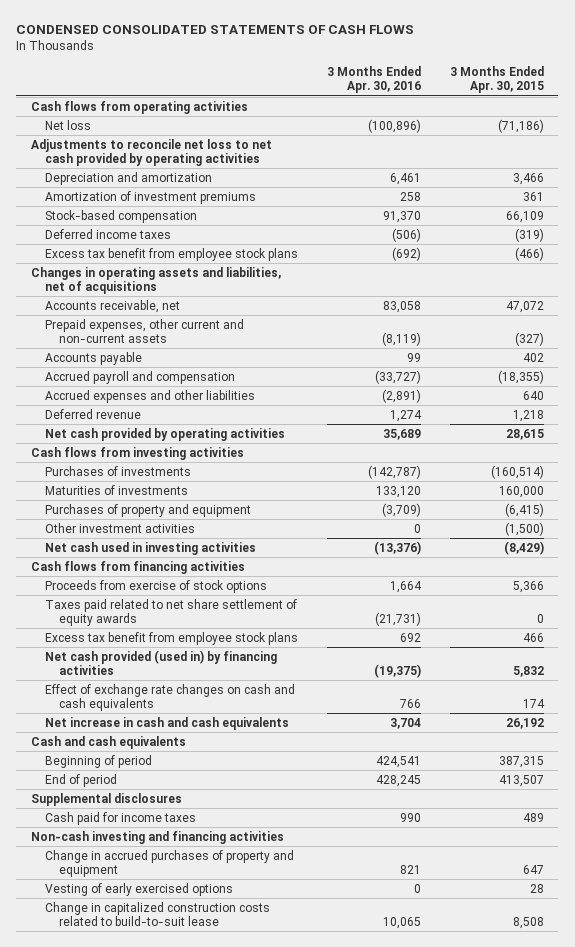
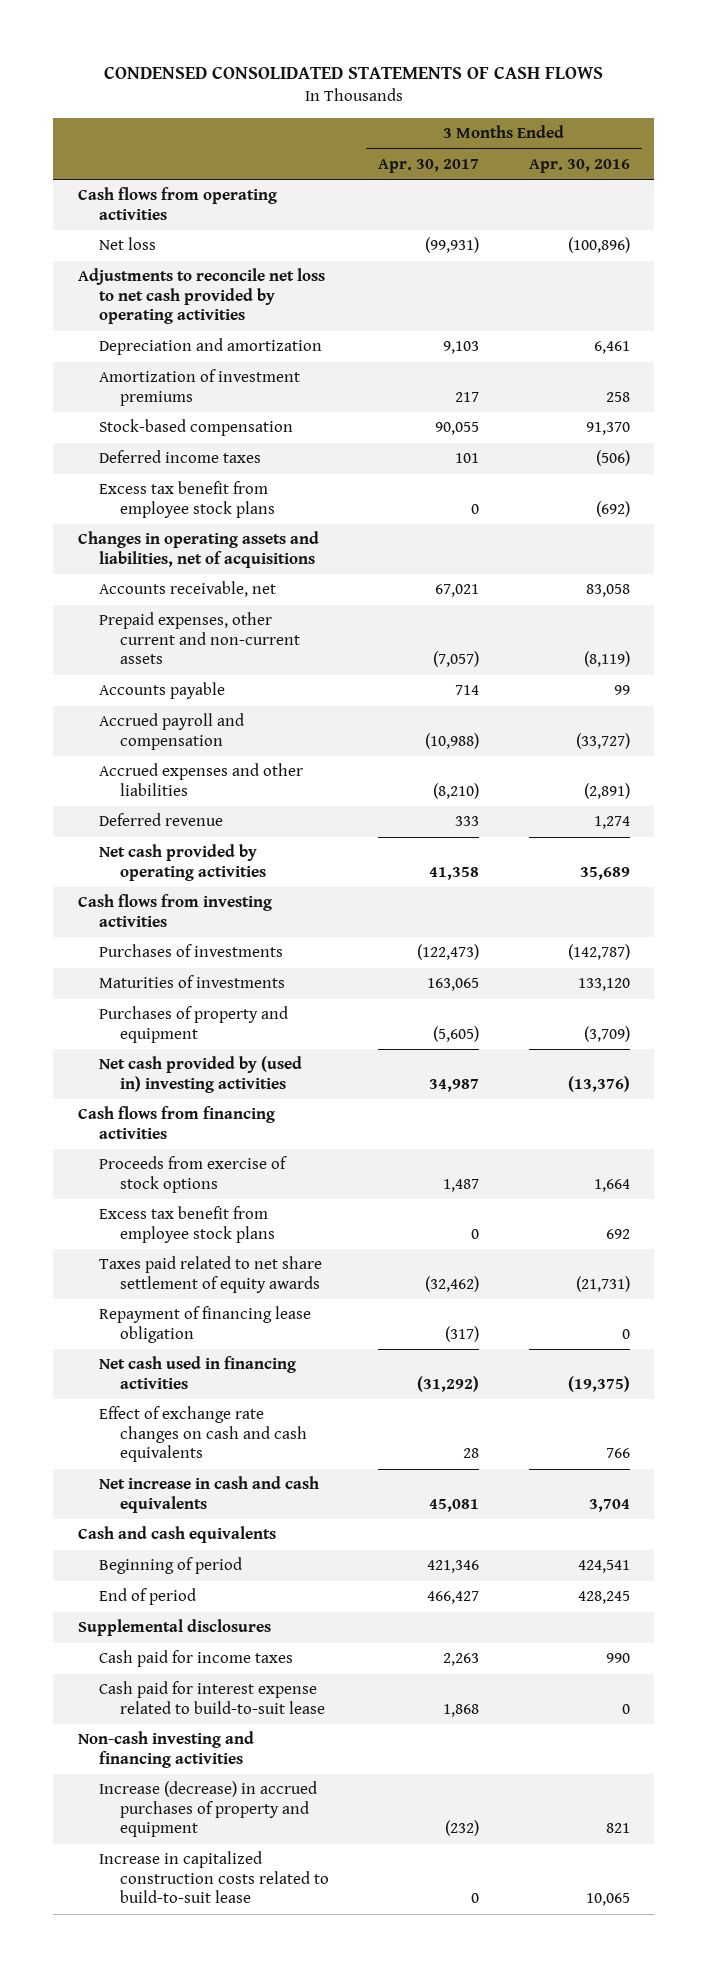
- | 3 Months Ended Apr. 30, 2016 | 3 Months Ended Apr. 30, 2015
+ | 3 Months Ended Apr. 30, 2017 | 3 Months Ended Apr. 30, 2016
- Other investment activities | 0 | (1,500)
- Net cash used in investing activities | (13,376) | (8,429)
+ Net cash provided by (used in) investing activities | 34,987 | (13,376)
- Net cash provided (used in) by financing activities | (19,375) | 5,832
moved down: Taxes paid related to net share settlement of equity awards | (32,462) | (21,731)
+ Repayment of financing lease obligation | (317) | 0
+ Net cash used in financing activities | (31,292) | (19,375)
+ Cash paid for interest expense related to build-to-suit lease | 1,868 | 0
- Change in accrued purchases of property and equipment | 821 | 647
- Vesting of early exercised options | 0 | 28
- Change in capitalized construction costs related to build-to-suit lease | 10,065 | 8,508
+ Increase (decrease) in accrued purchases of property and equipment | (232) | 821
+ Increase in capitalized construction costs related to build-to-suit lease | 0 | 10,065

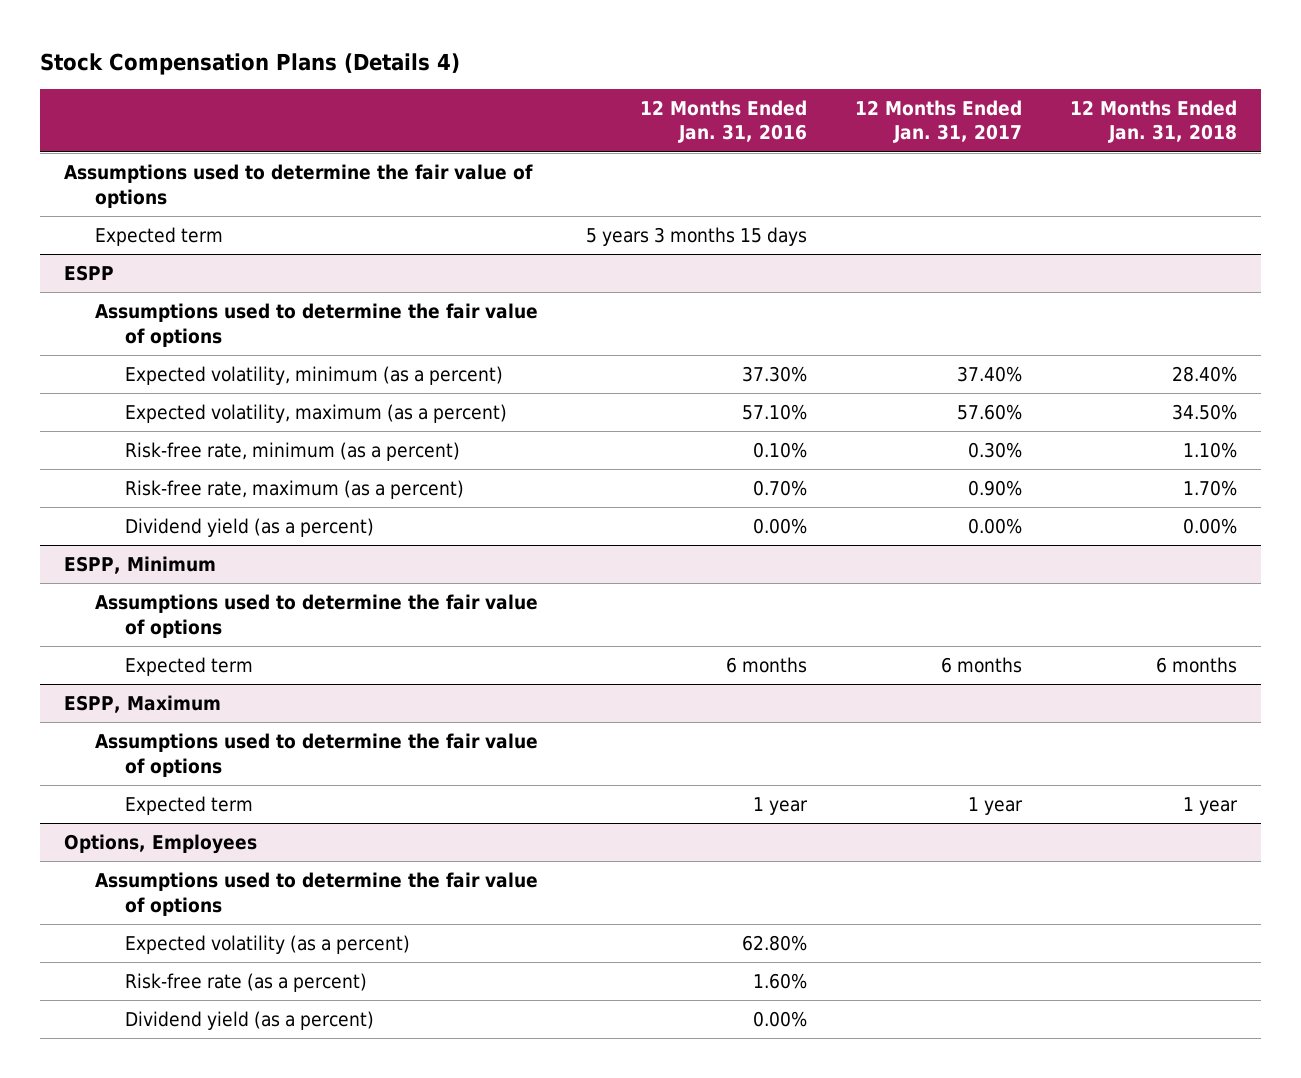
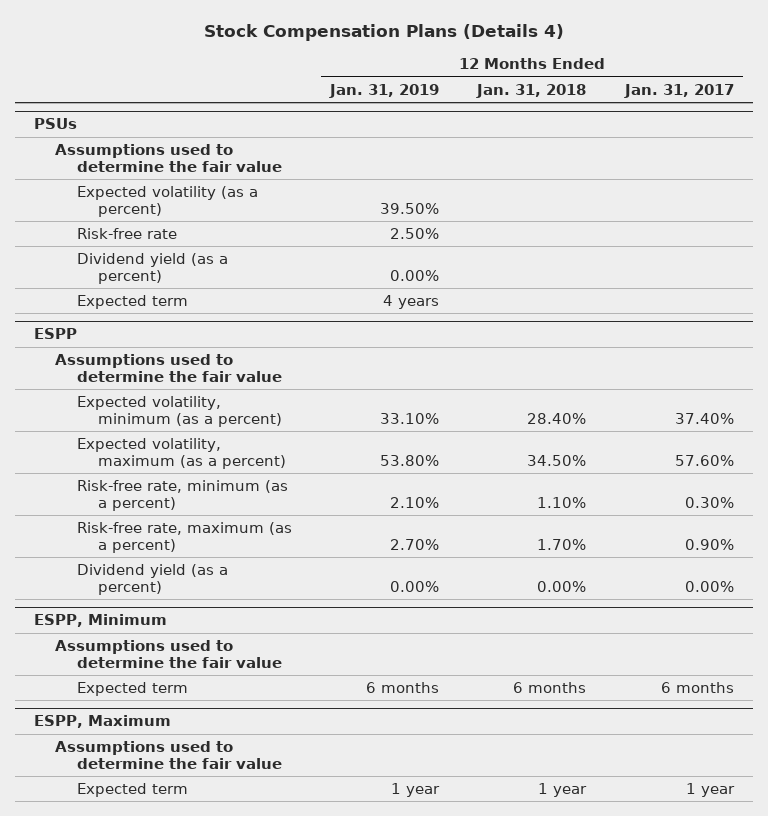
- | 12 Months Ended Jan. 31, 2016 | 12 Months Ended Jan. 31, 2017 | 12 Months Ended Jan. 31, 2018
+ | 12 Months Ended Jan. 31, 2019 | 12 Months Ended Jan. 31, 2018 | 12 Months Ended Jan. 31, 2017
- Assumptions used to determine the fair value of options
+ PSUs
+ Assumptions used to determine the fair value
+ Expected volatility (as a percent) | 39.50% | |
+ Risk-free rate | 2.50% | |
+ Dividend yield (as a percent) | 0.00% | |
@ ESPP
- Assumptions used to determine the fair value of options
+ Assumptions used to determine the fair value
@ ESPP, Minimum
- Assumptions used to determine the fair value of options
+ Assumptions used to determine the fair value
@ ESPP, Maximum
- Assumptions used to determine the fair value of options
+ Assumptions used to determine the fair value
- Options, Employees
- Assumptions used to determine the fair value of options
- Expected volatility (as a percent) | 62.80% | |
- Risk-free rate (as a percent) | 1.60% | |
- Dividend yield (as a percent) | 0.00% | |

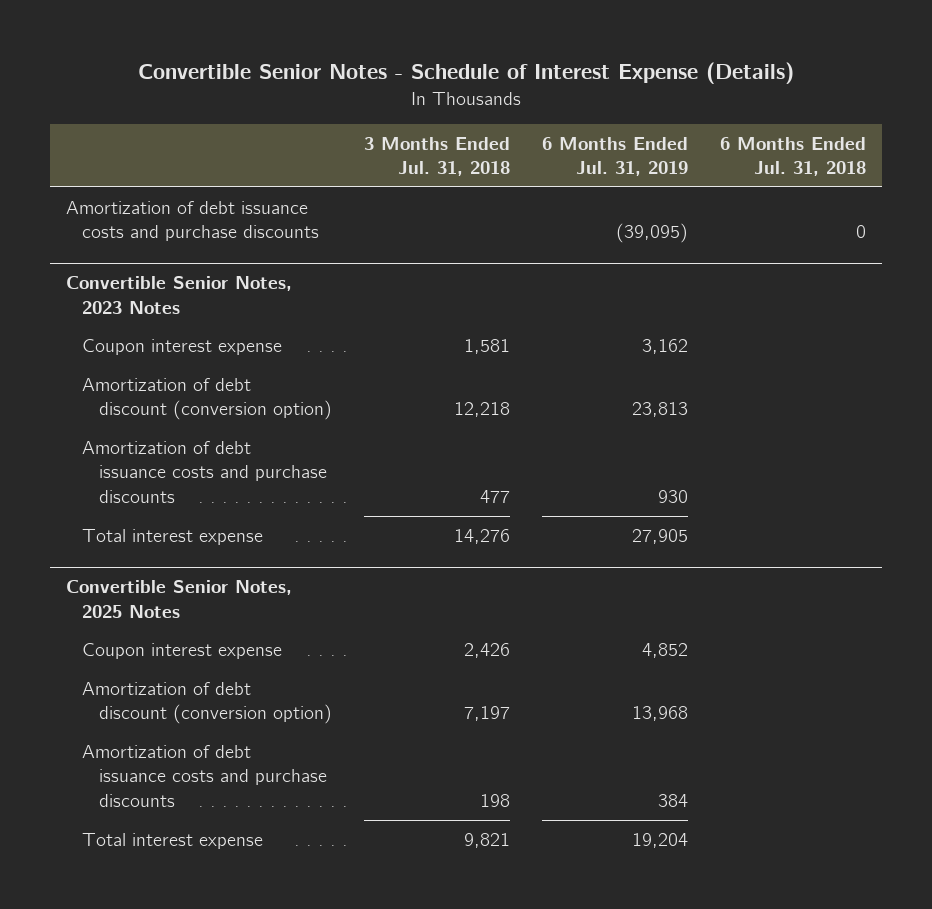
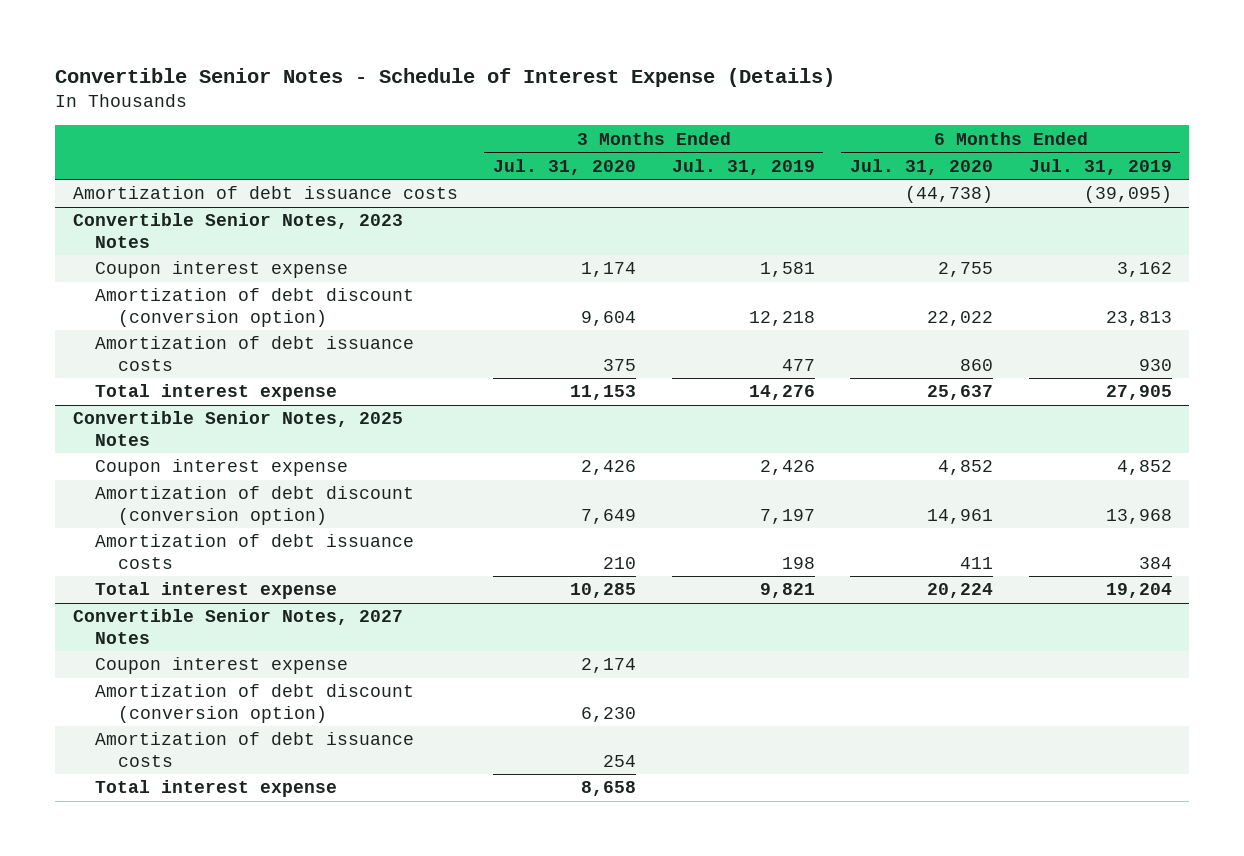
- | 3 Months Ended Jul. 31, 2018 | 6 Months Ended Jul. 31, 2019 | 6 Months Ended Jul. 31, 2018
+ | 3 Months Ended Jul. 31, 2020 | 3 Months Ended Jul. 31, 2019 | 6 Months Ended Jul. 31, 2020 | 6 Months Ended Jul. 31, 2019
- Amortization of debt issuance costs and purchase discounts | | (39,095) | 0
+ Amortization of debt issuance costs | | | (44,738) | (39,095)
@ Convertible Senior Notes, 2023 Notes
- Amortization of debt issuance costs and purchase discounts | 477 | 930 |
+ Amortization of debt issuance costs | 375 | 477 | 860 | 930
@ Convertible Senior Notes, 2025 Notes
- Amortization of debt issuance costs and purchase discounts | 198 | 384 |
+ Amortization of debt issuance costs | 210 | 198 | 411 | 384
+ Convertible Senior Notes, 2027 Notes
+ Coupon interest expense | 2,174 | | |
+ Amortization of debt discount (conversion option) | 6,230 | | |
+ Amortization of debt issuance costs | 254 | | |
+ Total interest expense | 8,658 | | |

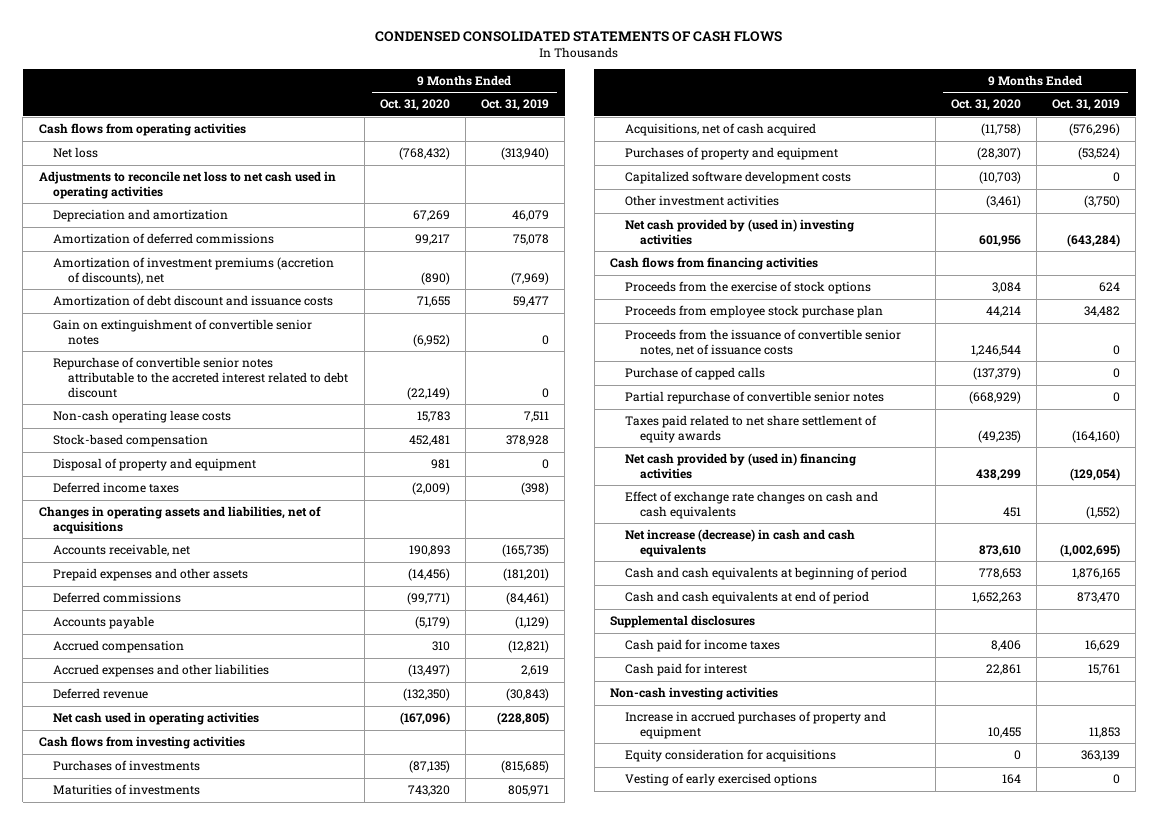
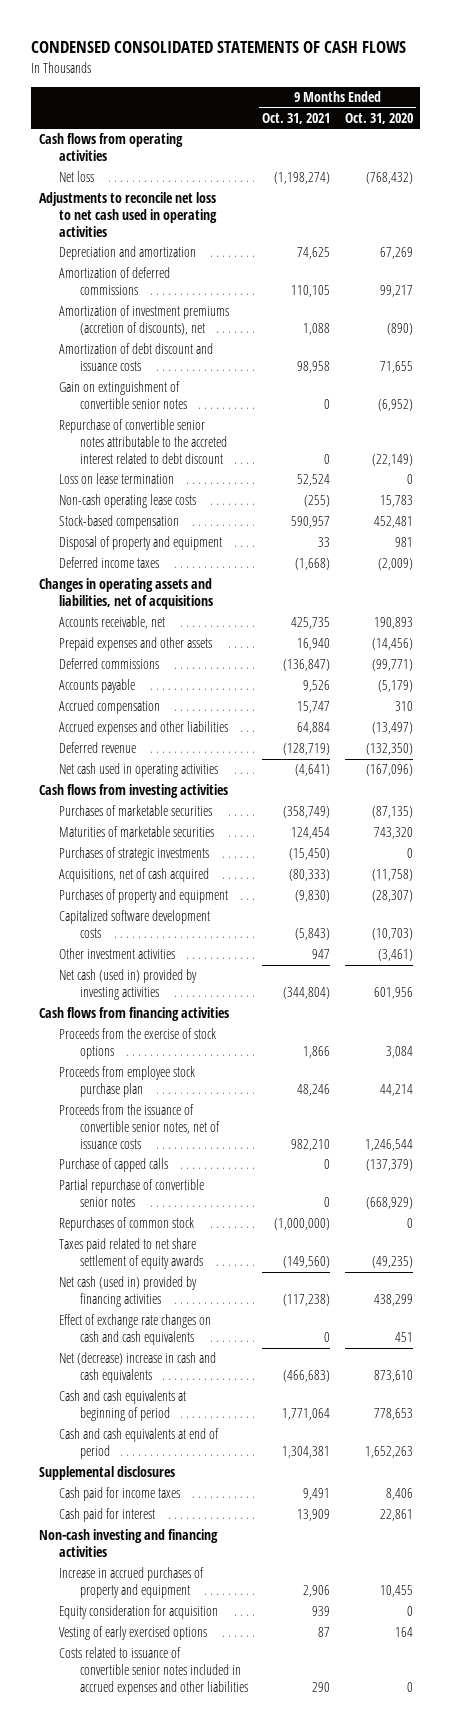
- | 9 Months Ended Oct. 31, 2020 | 9 Months Ended Oct. 31, 2019
+ | 9 Months Ended Oct. 31, 2021 | 9 Months Ended Oct. 31, 2020
+ Loss on lease termination | 52,524 | 0
- Purchases of investments | (87,135) | (815,685)
- Maturities of investments | 743,320 | 805,971
+ Purchases of marketable securities | (358,749) | (87,135)
+ Maturities of marketable securities | 124,454 | 743,320
+ Purchases of strategic investments | (15,450) | 0
- Net cash provided by (used in) investing activities | 601,956 | (643,284)
+ Net cash (used in) provided by investing activities | (344,804) | 601,956
+ Repurchases of common stock | (1,000,000) | 0
- Net cash provided by (used in) financing activities | 438,299 | (129,054)
+ Net cash (used in) provided by financing activities | (117,238) | 438,299
- Net increase (decrease) in cash and cash equivalents | 873,610 | (1,002,695)
+ Net (decrease) increase in cash and cash equivalents | (466,683) | 873,610
- Non-cash investing activities
+ Non-cash investing and financing activities
- Equity consideration for acquisitions | 0 | 363,139
+ Equity consideration for acquisition | 939 | 0
+ Costs related to issuance of convertible senior notes included in accrued expenses and other liabilities | 290 | 0

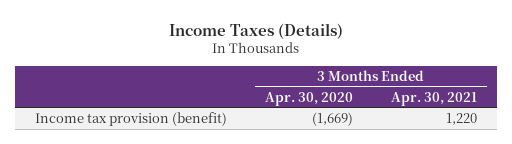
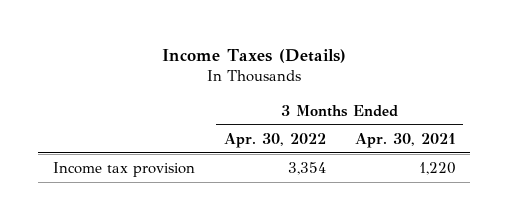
- | 3 Months Ended Apr. 30, 2020 | 3 Months Ended Apr. 30, 2021
+ | 3 Months Ended Apr. 30, 2022 | 3 Months Ended Apr. 30, 2021
- Income tax provision (benefit) | (1,669) | 1,220
+ Income tax provision | 3,354 | 1,220

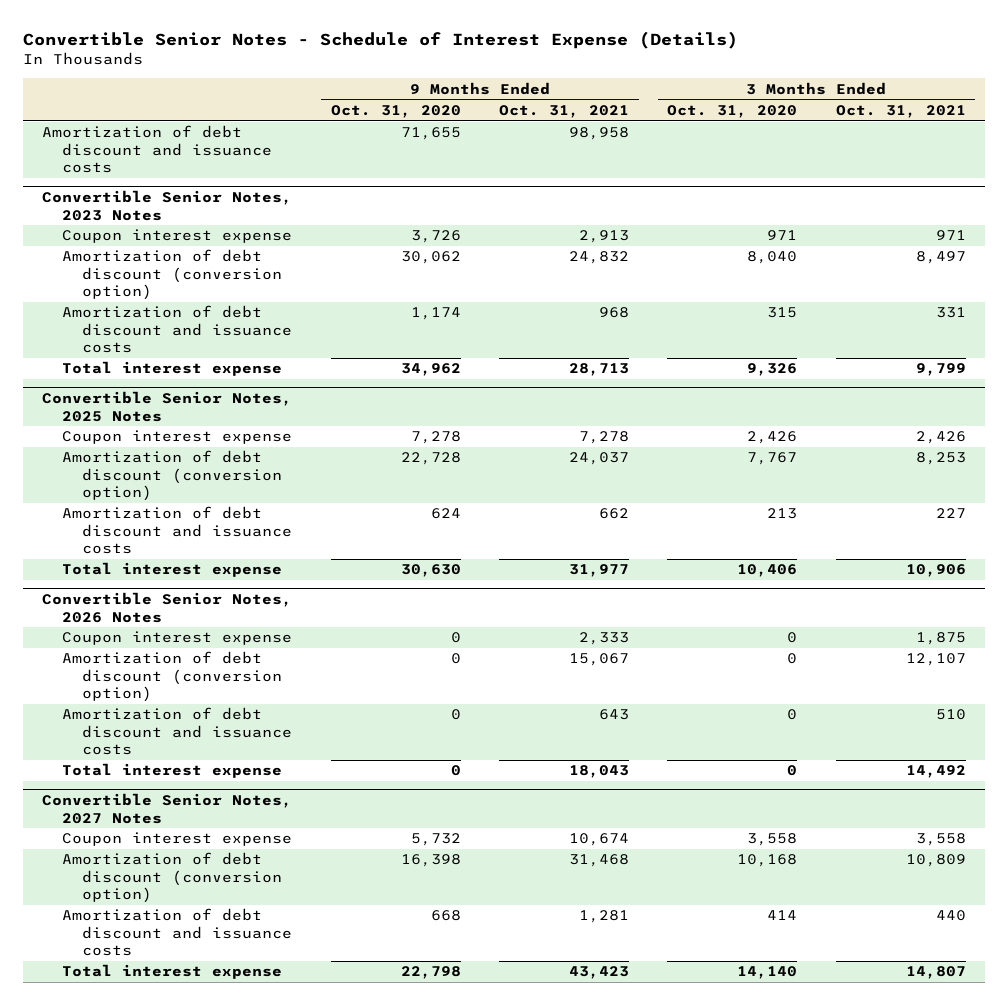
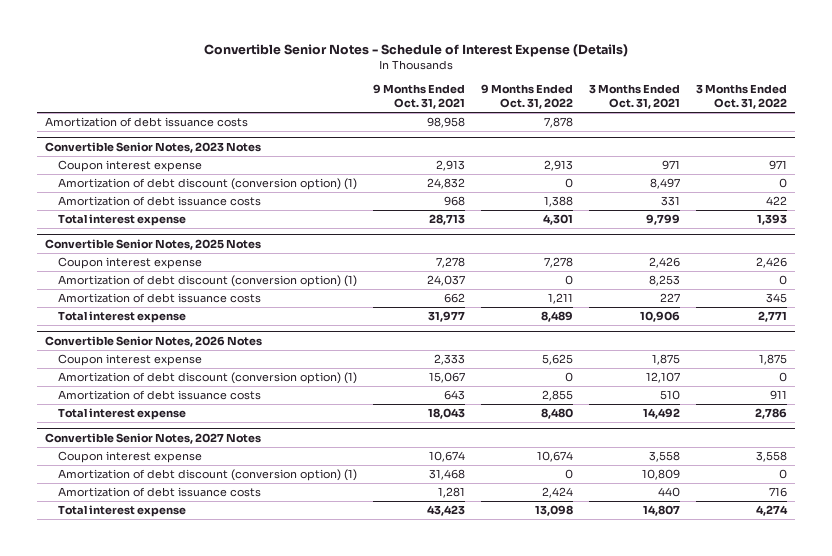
- | 9 Months Ended Oct. 31, 2020 | 9 Months Ended Oct. 31, 2021 | 3 Months Ended Oct. 31, 2020 | 3 Months Ended Oct. 31, 2021
+ | 9 Months Ended Oct. 31, 2021 | 9 Months Ended Oct. 31, 2022 | 3 Months Ended Oct. 31, 2021 | 3 Months Ended Oct. 31, 2022
- Amortization of debt discount and issuance costs | 71,655 | 98,958 | |
+ Amortization of debt issuance costs | 98,958 | 7,878 | |
@ Convertible Senior Notes, 2023 Notes
- Amortization of debt discount (conversion option) | 30,062 | 24,832 | 8,040 | 8,497
- Amortization of debt discount and issuance costs | 1,174 | 968 | 315 | 331
+ Amortization of debt discount (conversion option) (1) | 24,832 | 0 | 8,497 | 0
+ Amortization of debt issuance costs | 968 | 1,388 | 331 | 422
@ Convertible Senior Notes, 2025 Notes
- Amortization of debt discount (conversion option) | 22,728 | 24,037 | 7,767 | 8,253
- Amortization of debt discount and issuance costs | 624 | 662 | 213 | 227
+ Amortization of debt discount (conversion option) (1) | 24,037 | 0 | 8,253 | 0
+ Amortization of debt issuance costs | 662 | 1,211 | 227 | 345
@ Convertible Senior Notes, 2026 Notes
- Amortization of debt discount (conversion option) | 0 | 15,067 | 0 | 12,107
- Amortization of debt discount and issuance costs | 0 | 643 | 0 | 510
+ Amortization of debt discount (conversion option) (1) | 15,067 | 0 | 12,107 | 0
+ Amortization of debt issuance costs | 643 | 2,855 | 510 | 911
@ Convertible Senior Notes, 2027 Notes
- Amortization of debt discount (conversion option) | 16,398 | 31,468 | 10,168 | 10,809
- Amortization of debt discount and issuance costs | 668 | 1,281 | 414 | 440
+ Amortization of debt discount (conversion option) (1) | 31,468 | 0 | 10,809 | 0
+ Amortization of debt issuance costs | 1,281 | 2,424 | 440 | 716

